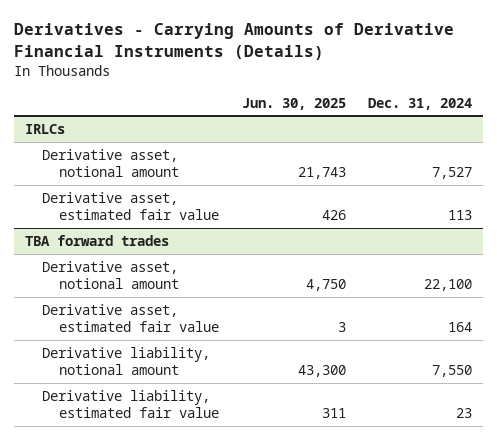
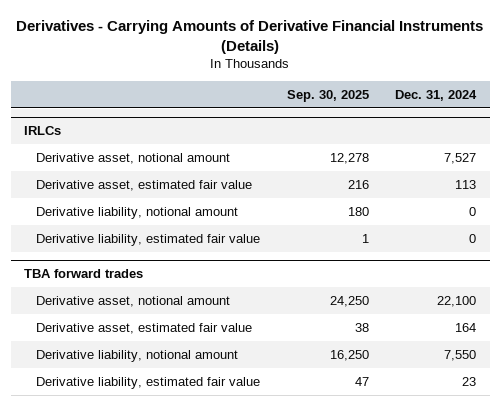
- | Jun. 30, 2025 | Dec. 31, 2024
+ | Sep. 30, 2025 | Dec. 31, 2024
@ IRLCs
+ Derivative liability, notional amount | 180 | 0
+ Derivative liability, estimated fair value | 1 | 0

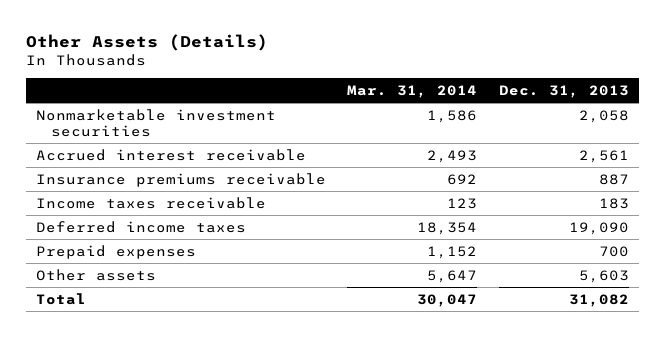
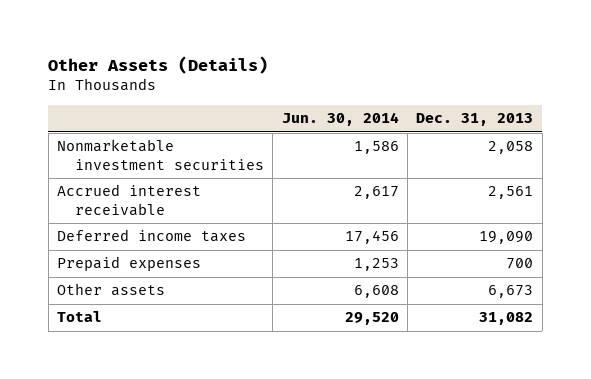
- | Mar. 31, 2014 | Dec. 31, 2013
+ | Jun. 30, 2014 | Dec. 31, 2013
- Insurance premiums receivable | 692 | 887
- Income taxes receivable | 123 | 183
- Other assets | 5,647 | 5,603
+ Other assets | 6,608 | 6,673

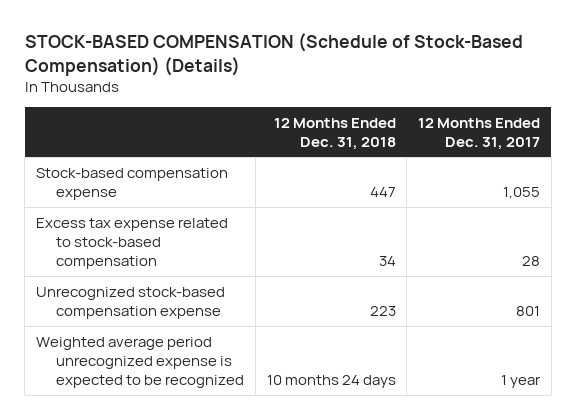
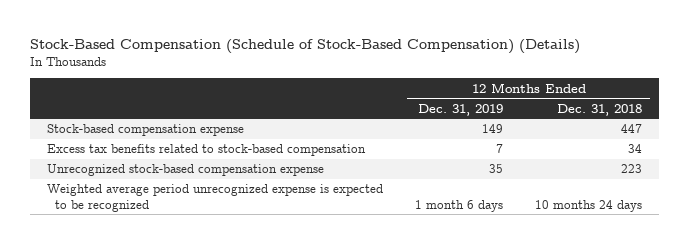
- STOCK-BASED COMPENSATION (Schedule of Stock-Based Compensation) (Details)
+ Stock-Based Compensation (Schedule of Stock-Based Compensation) (Details)
- | 12 Months Ended Dec. 31, 2018 | 12 Months Ended Dec. 31, 2017
+ | 12 Months Ended Dec. 31, 2019 | 12 Months Ended Dec. 31, 2018
- Excess tax expense related to stock-based compensation | 34 | 28
+ Excess tax benefits related to stock-based compensation | 7 | 34

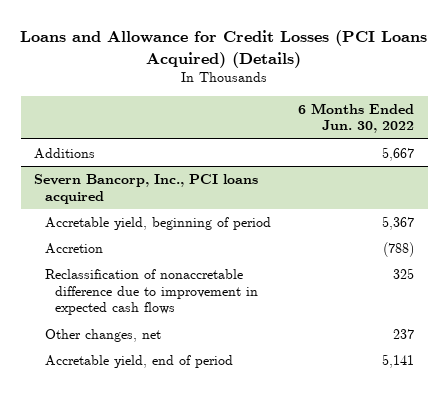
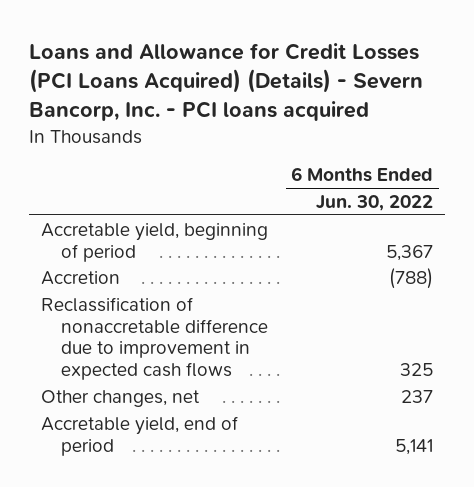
- Loans and Allowance for Credit Losses (PCI Loans Acquired) (Details)
+ Loans and Allowance for Credit Losses (PCI Loans Acquired) (Details) - Severn Bancorp, Inc. - PCI loans acquired
- Additions | 5,667
- Severn Bancorp, Inc., PCI loans acquired

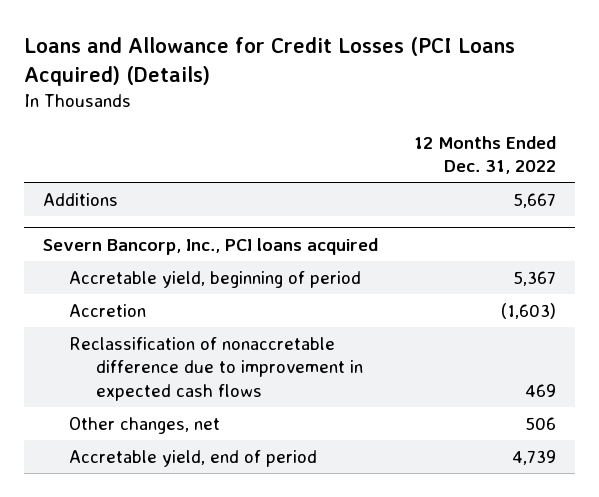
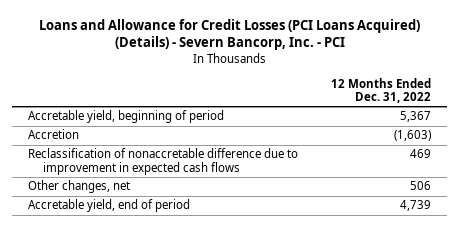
- Loans and Allowance for Credit Losses (PCI Loans Acquired) (Details)
+ Loans and Allowance for Credit Losses (PCI Loans Acquired) (Details) - Severn Bancorp, Inc. - PCI
- Additions | 5,667
- Severn Bancorp, Inc., PCI loans acquired

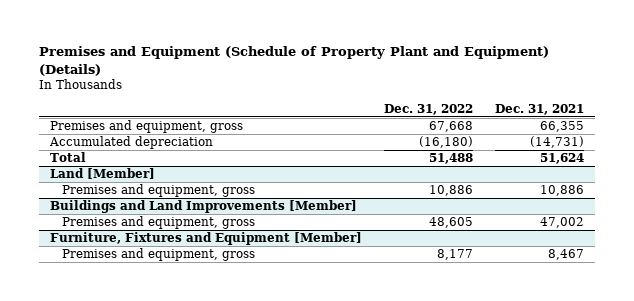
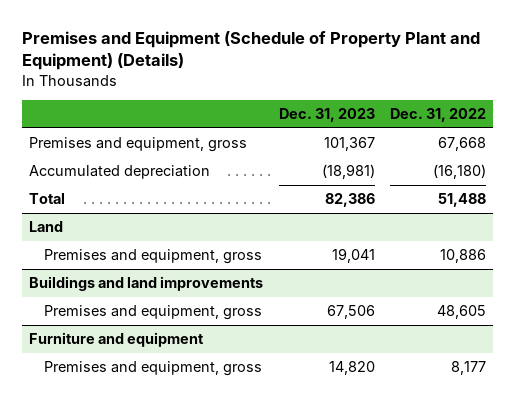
- | Dec. 31, 2022 | Dec. 31, 2021
+ | Dec. 31, 2023 | Dec. 31, 2022
- Land [Member]
+ Land
- Buildings and Land Improvements [Member]
+ Buildings and land improvements
- Furniture, Fixtures and Equipment [Member]
+ Furniture and equipment

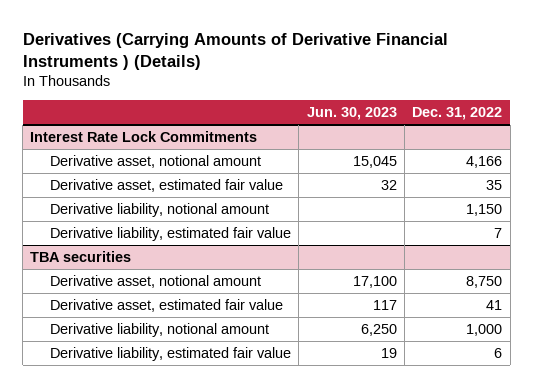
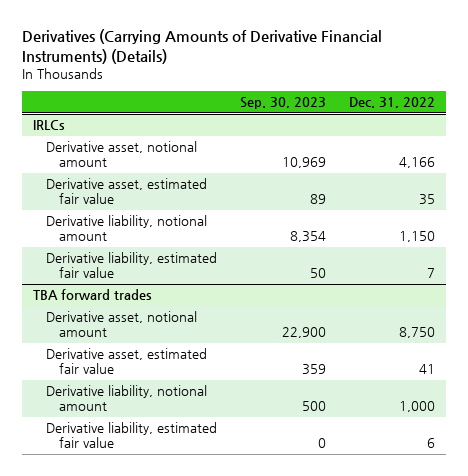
- Derivatives (Carrying Amounts of Derivative Financial Instruments ) (Details)
+ Derivatives (Carrying Amounts of Derivative Financial Instruments) (Details)
- | Jun. 30, 2023 | Dec. 31, 2022
+ | Sep. 30, 2023 | Dec. 31, 2022
- Interest Rate Lock Commitments
+ IRLCs
- TBA securities
+ TBA forward trades

